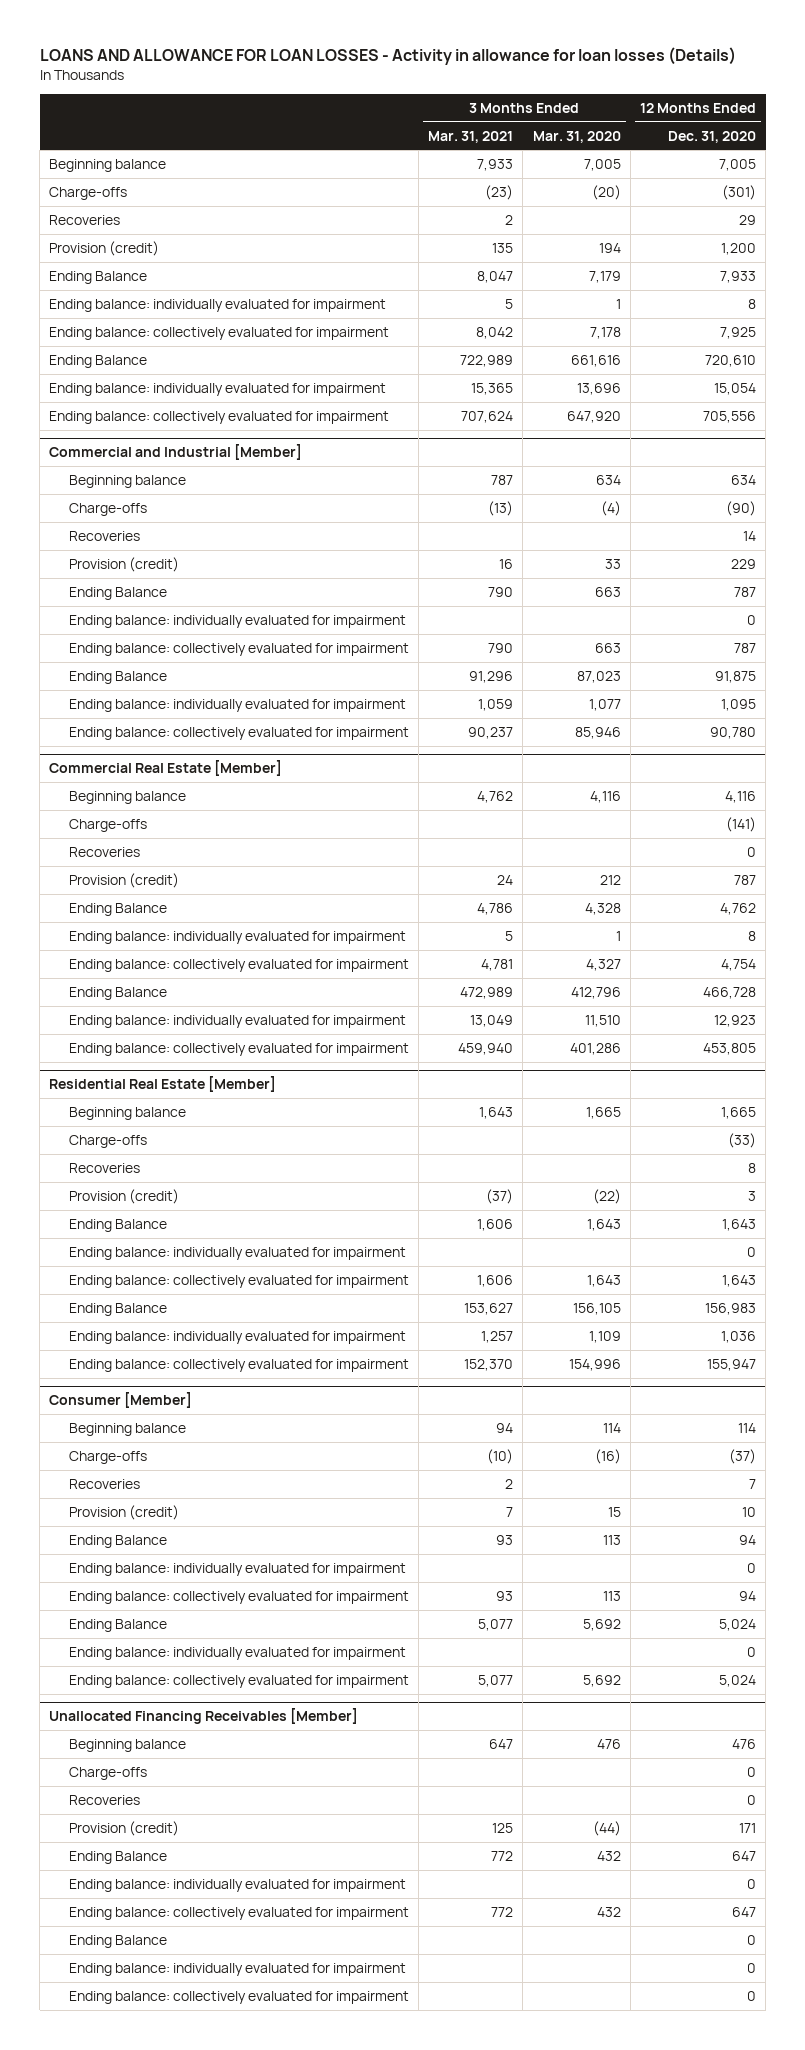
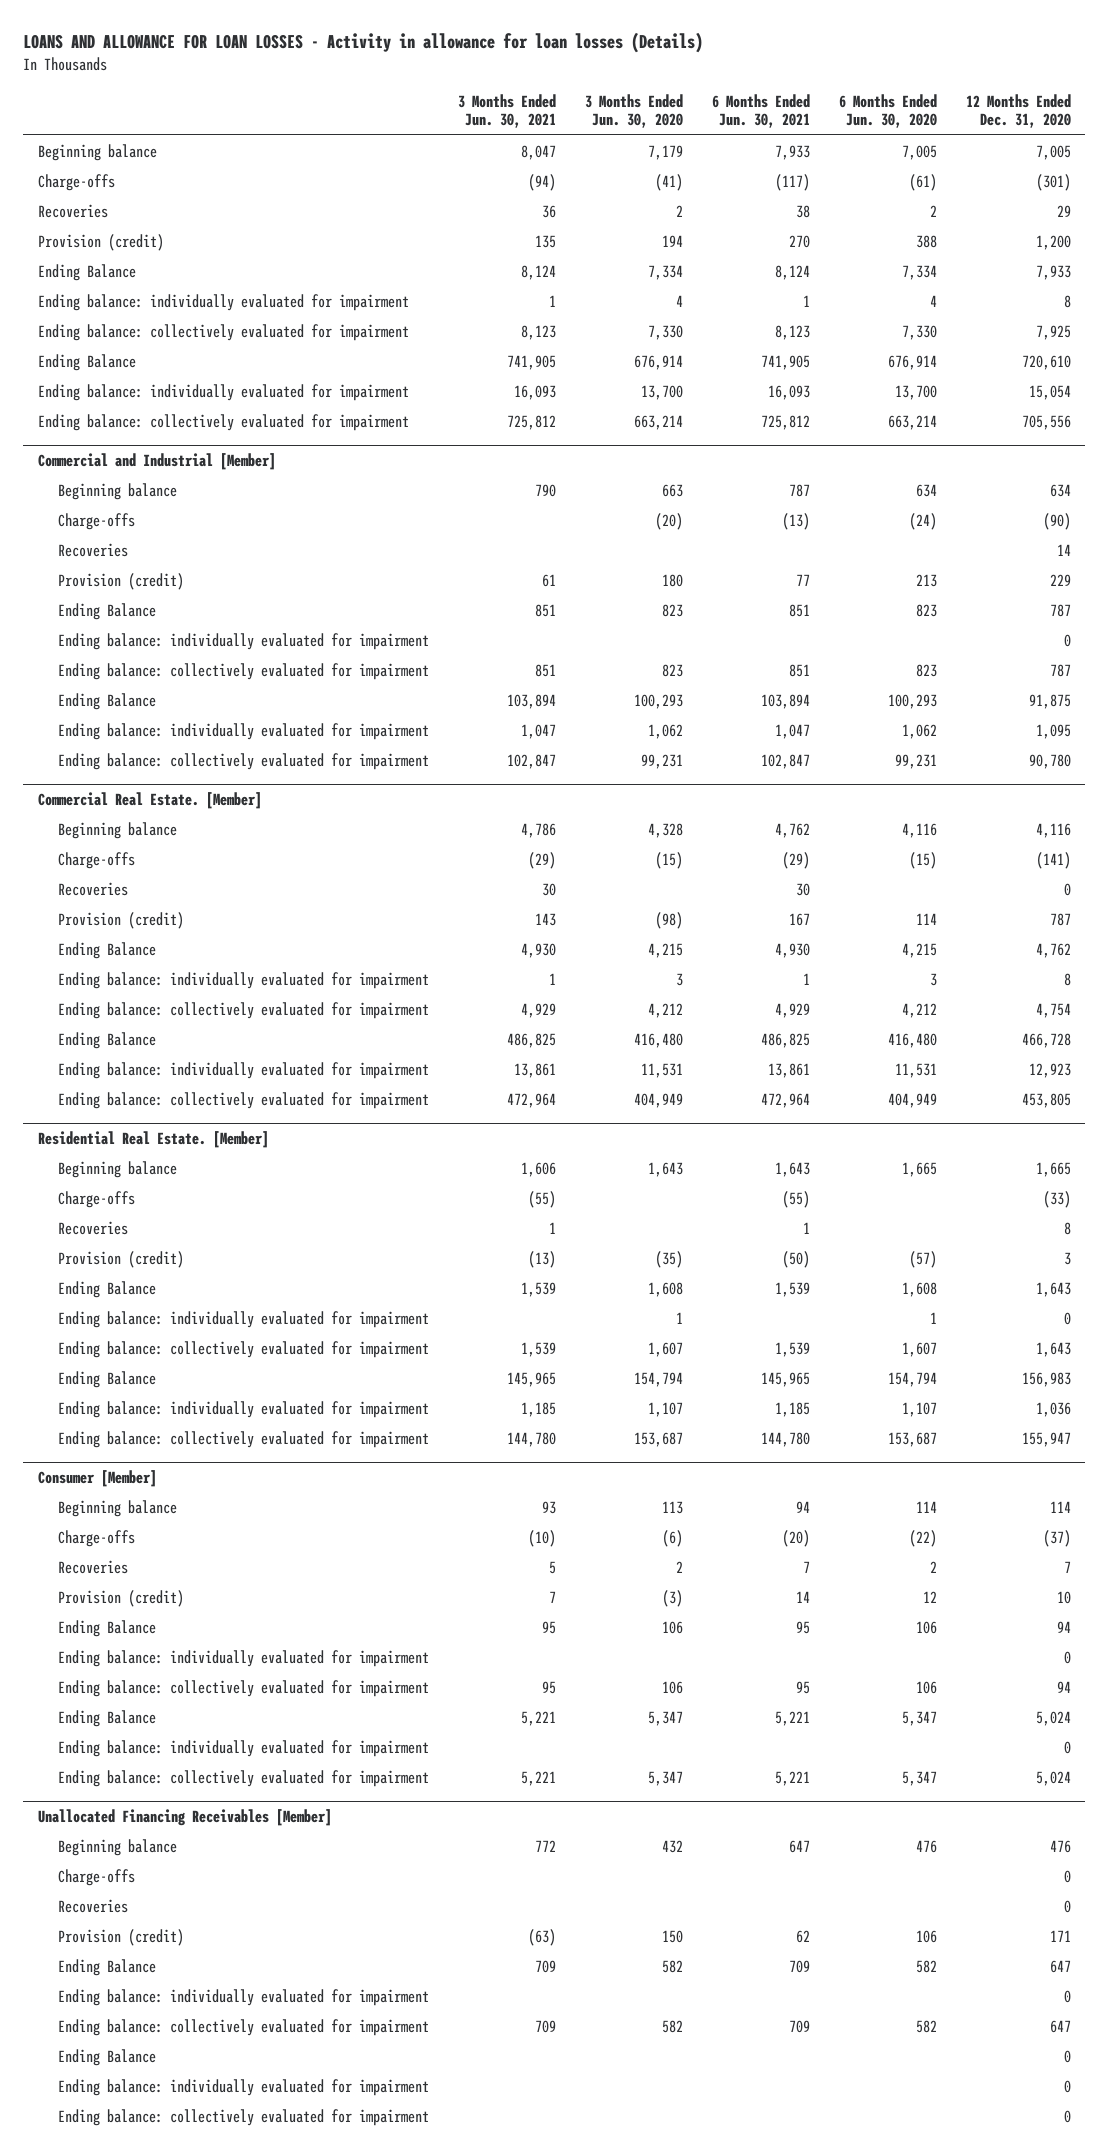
- | 3 Months Ended Mar. 31, 2021 | 3 Months Ended Mar. 31, 2020 | 12 Months Ended Dec. 31, 2020
+ | 3 Months Ended Jun. 30, 2021 | 3 Months Ended Jun. 30, 2020 | 6 Months Ended Jun. 30, 2021 | 6 Months Ended Jun. 30, 2020 | 12 Months Ended Dec. 31, 2020
- Commercial Real Estate [Member]
+ Commercial Real Estate. [Member]
- Residential Real Estate [Member]
+ Residential Real Estate. [Member]

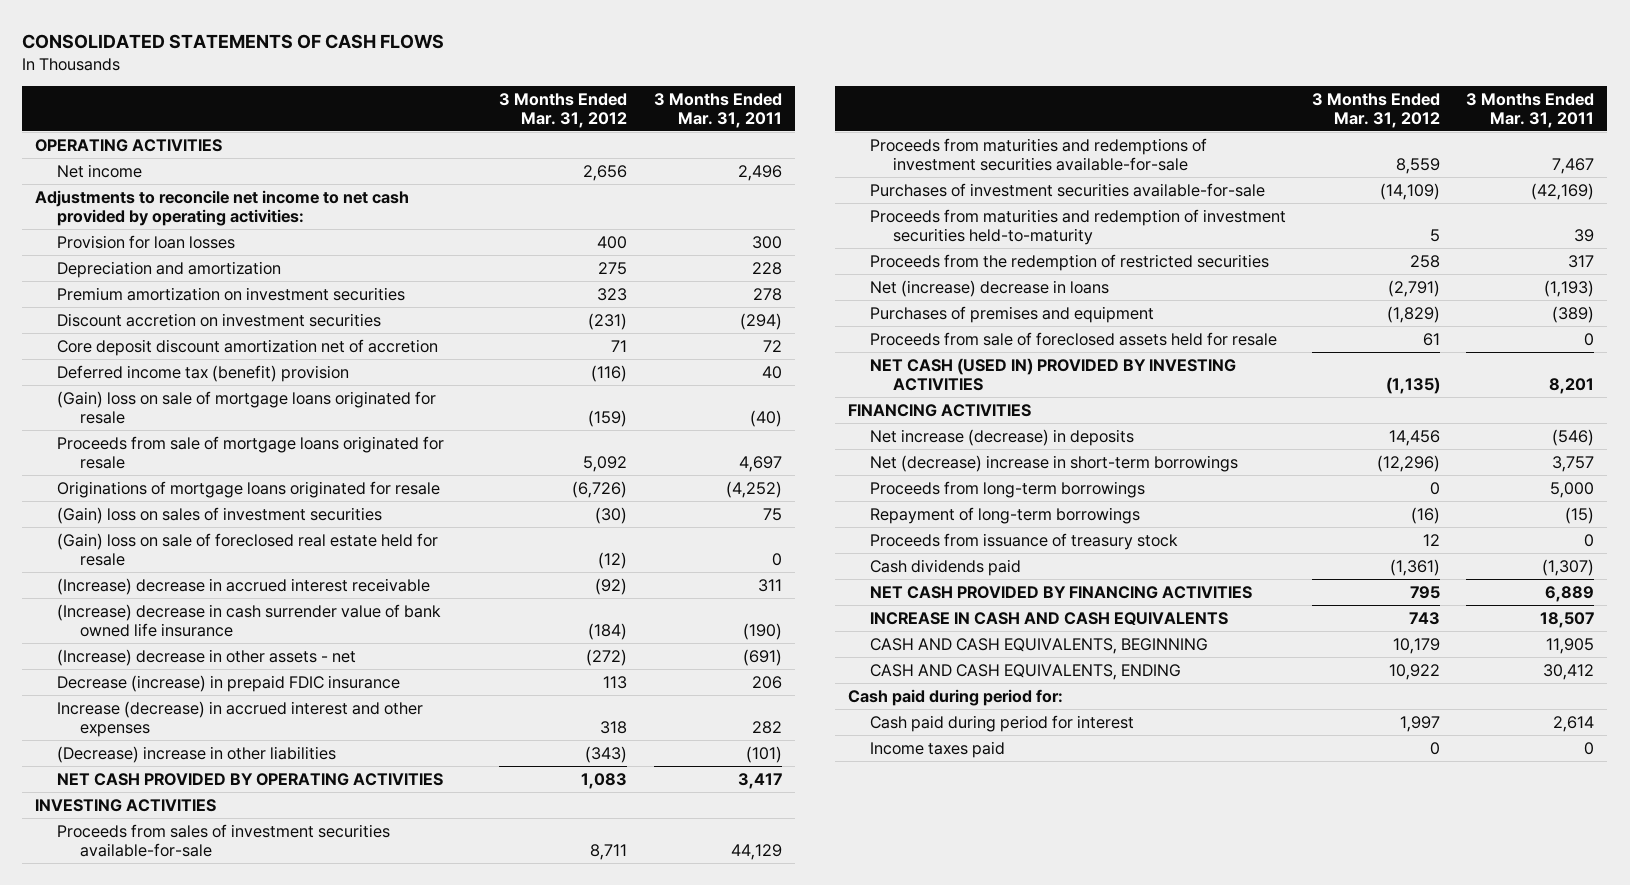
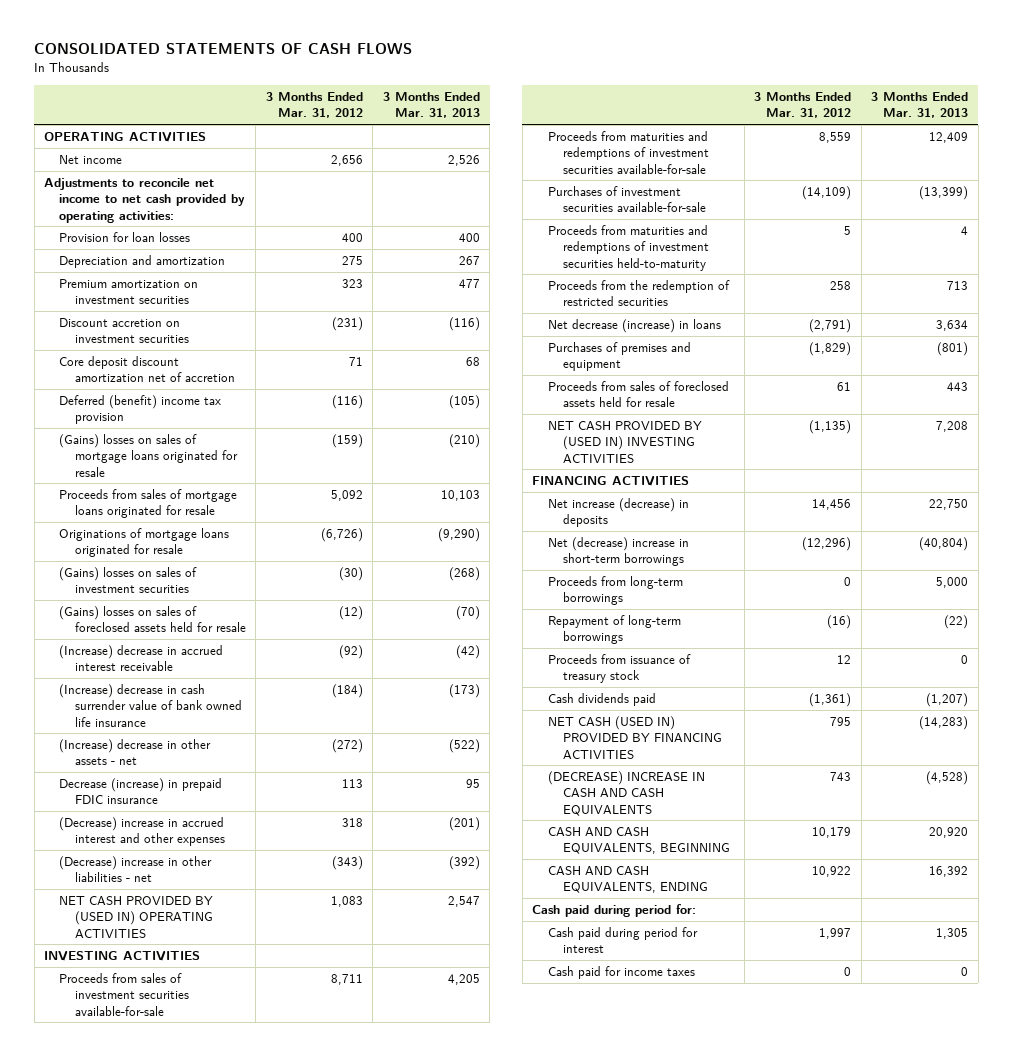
- | 3 Months Ended Mar. 31, 2012 | 3 Months Ended Mar. 31, 2011
+ | 3 Months Ended Mar. 31, 2012 | 3 Months Ended Mar. 31, 2013
- Deferred income tax (benefit) provision | (116) | 40
- (Gain) loss on sale of mortgage loans originated for resale | (159) | (40)
- Proceeds from sale of mortgage loans originated for resale | 5,092 | 4,697
+ Deferred (benefit) income tax provision | (116) | (105)
+ (Gains) losses on sales of mortgage loans originated for resale | (159) | (210)
+ Proceeds from sales of mortgage loans originated for resale | 5,092 | 10,103
- (Gain) loss on sales of investment securities | (30) | 75
- (Gain) loss on sale of foreclosed real estate held for resale | (12) | 0
+ (Gains) losses on sales of investment securities | (30) | (268)
+ (Gains) losses on sales of foreclosed assets held for resale | (12) | (70)
- Increase (decrease) in accrued interest and other expenses | 318 | 282
- (Decrease) increase in other liabilities | (343) | (101)
- NET CASH PROVIDED BY OPERATING ACTIVITIES | 1,083 | 3,417
+ (Decrease) increase in accrued interest and other expenses | 318 | (201)
+ (Decrease) increase in other liabilities - net | (343) | (392)
+ NET CASH PROVIDED BY (USED IN) OPERATING ACTIVITIES | 1,083 | 2,547
- Proceeds from maturities and redemption of investment securities held-to-maturity | 5 | 39
+ Proceeds from maturities and redemptions of investment securities held-to-maturity | 5 | 4
- Net (increase) decrease in loans | (2,791) | (1,193)
+ Net decrease (increase) in loans | (2,791) | 3,634
- Proceeds from sale of foreclosed assets held for resale | 61 | 0
- NET CASH (USED IN) PROVIDED BY INVESTING ACTIVITIES | (1,135) | 8,201
+ Proceeds from sales of foreclosed assets held for resale | 61 | 443
+ NET CASH PROVIDED BY (USED IN) INVESTING ACTIVITIES | (1,135) | 7,208
- NET CASH PROVIDED BY FINANCING ACTIVITIES | 795 | 6,889
- INCREASE IN CASH AND CASH EQUIVALENTS | 743 | 18,507
+ NET CASH (USED IN) PROVIDED BY FINANCING ACTIVITIES | 795 | (14,283)
+ (DECREASE) INCREASE IN CASH AND CASH EQUIVALENTS | 743 | (4,528)
- Income taxes paid | 0 | 0
+ Cash paid for income taxes | 0 | 0

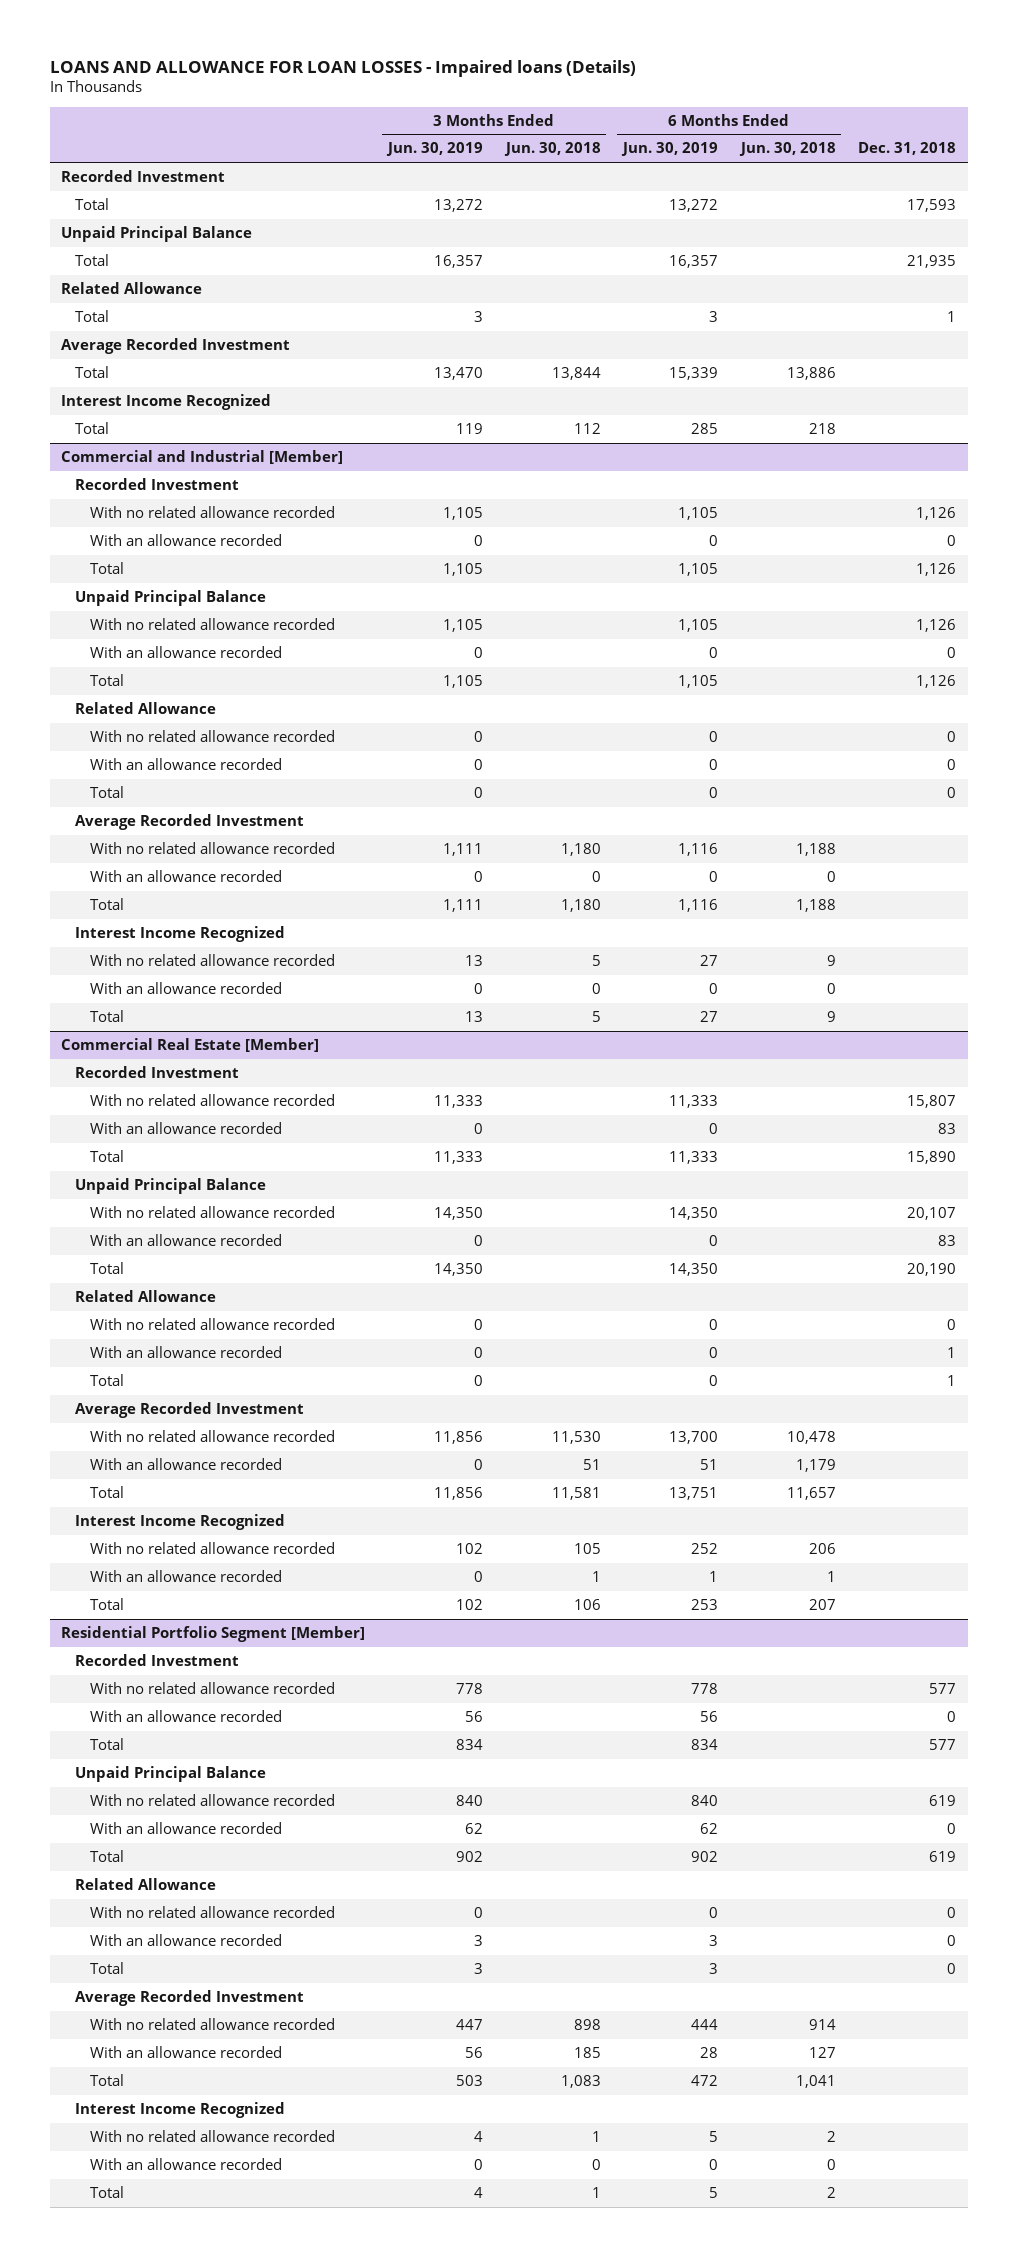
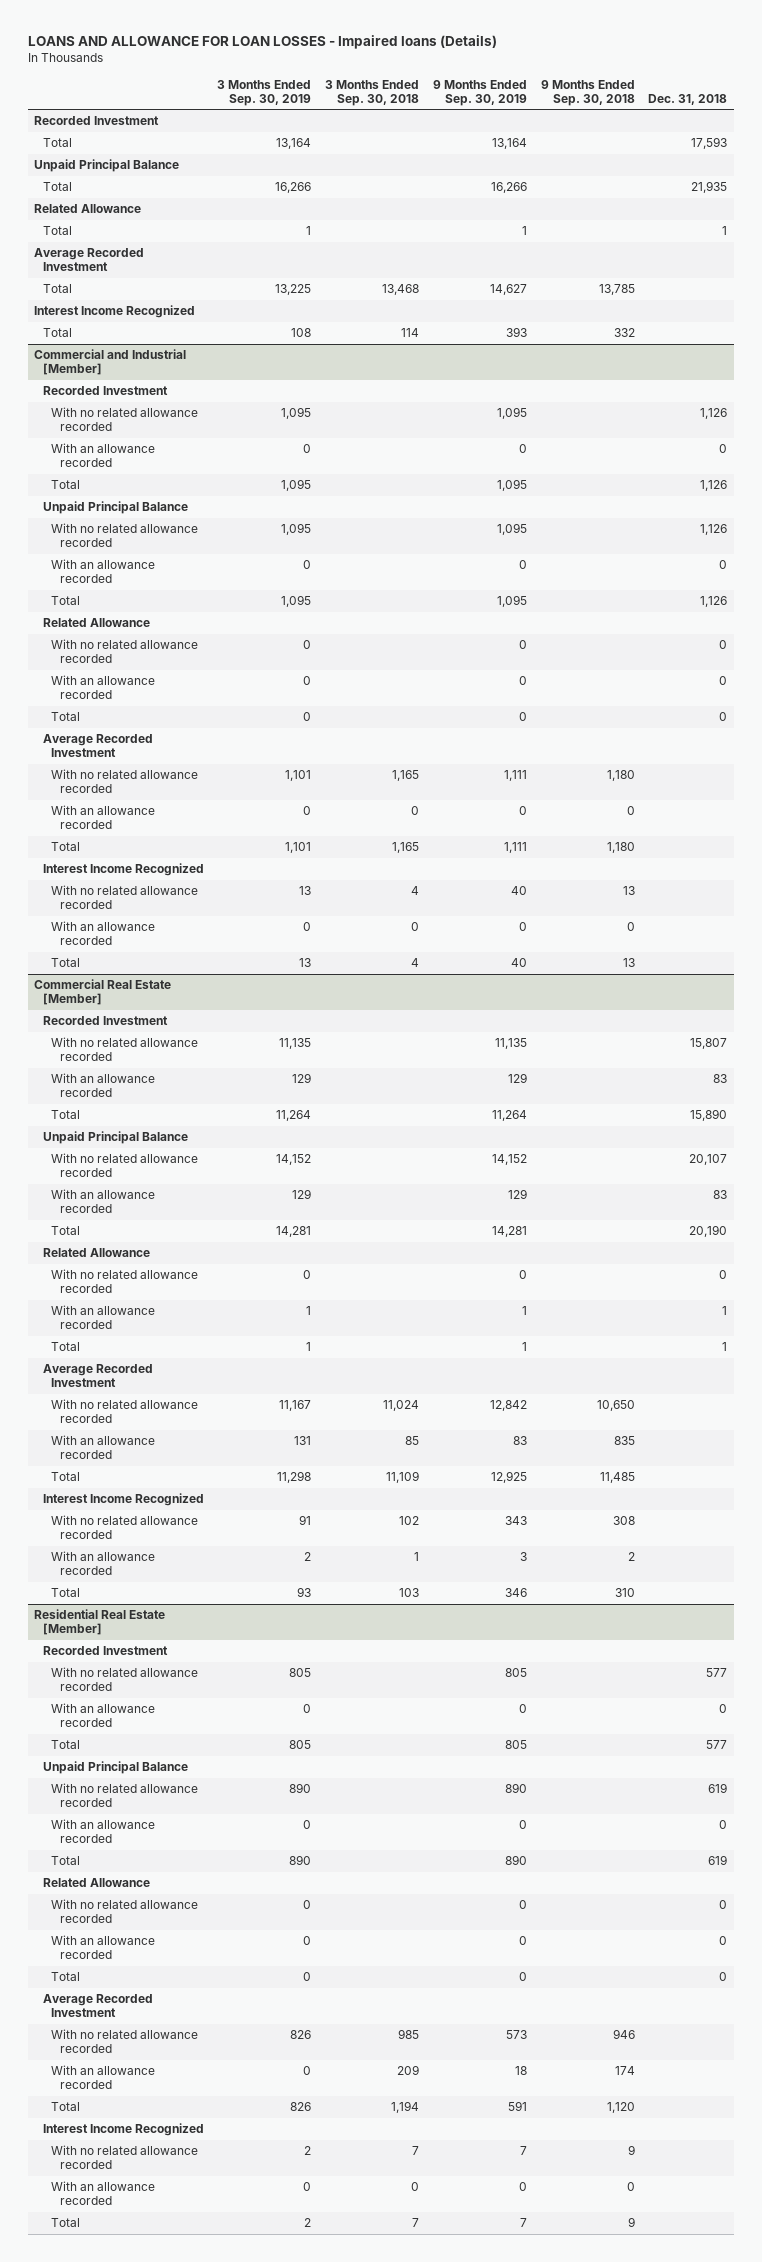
- | 3 Months Ended Jun. 30, 2019 | 3 Months Ended Jun. 30, 2018 | 6 Months Ended Jun. 30, 2019 | 6 Months Ended Jun. 30, 2018 | Dec. 31, 2018
+ | 3 Months Ended Sep. 30, 2019 | 3 Months Ended Sep. 30, 2018 | 9 Months Ended Sep. 30, 2019 | 9 Months Ended Sep. 30, 2018 | Dec. 31, 2018
- Residential Portfolio Segment [Member]
+ Residential Real Estate [Member]

